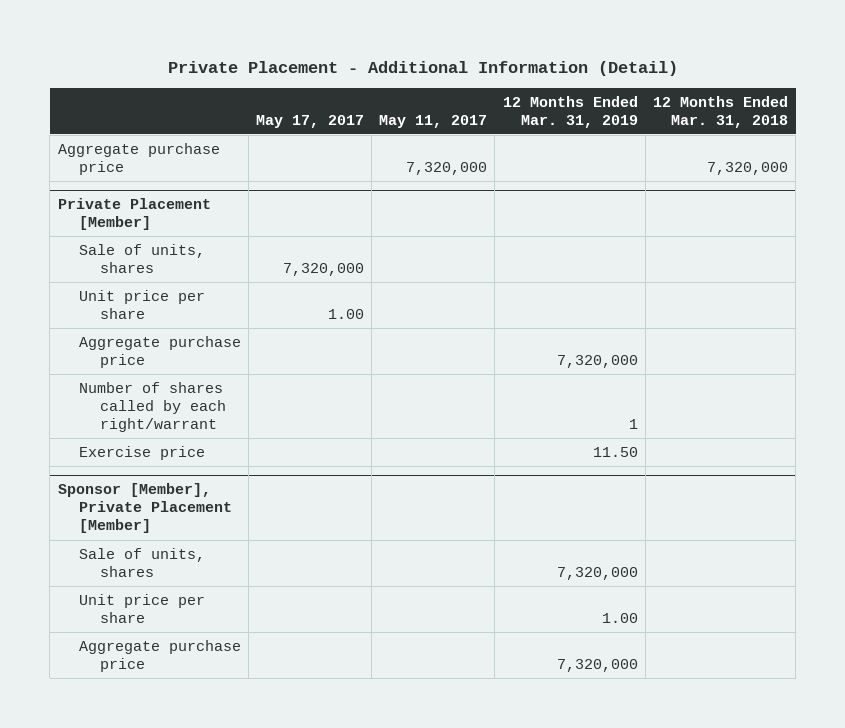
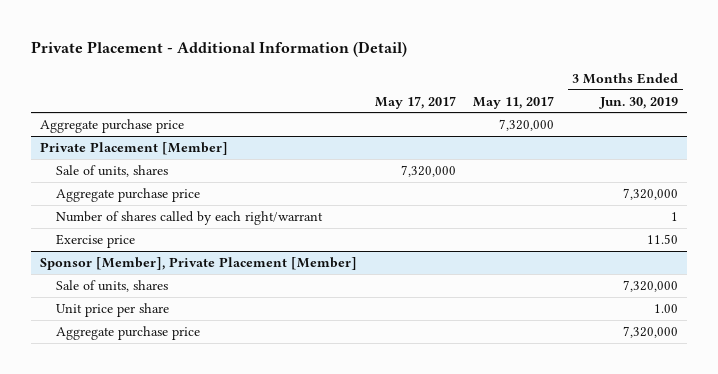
- | May 17, 2017 | May 11, 2017 | 12 Months Ended Mar. 31, 2019 | 12 Months Ended Mar. 31, 2018
+ | May 17, 2017 | May 11, 2017 | 3 Months Ended Jun. 30, 2019
@ Private Placement [Member]
- Unit price per share | 1.00 | | |

